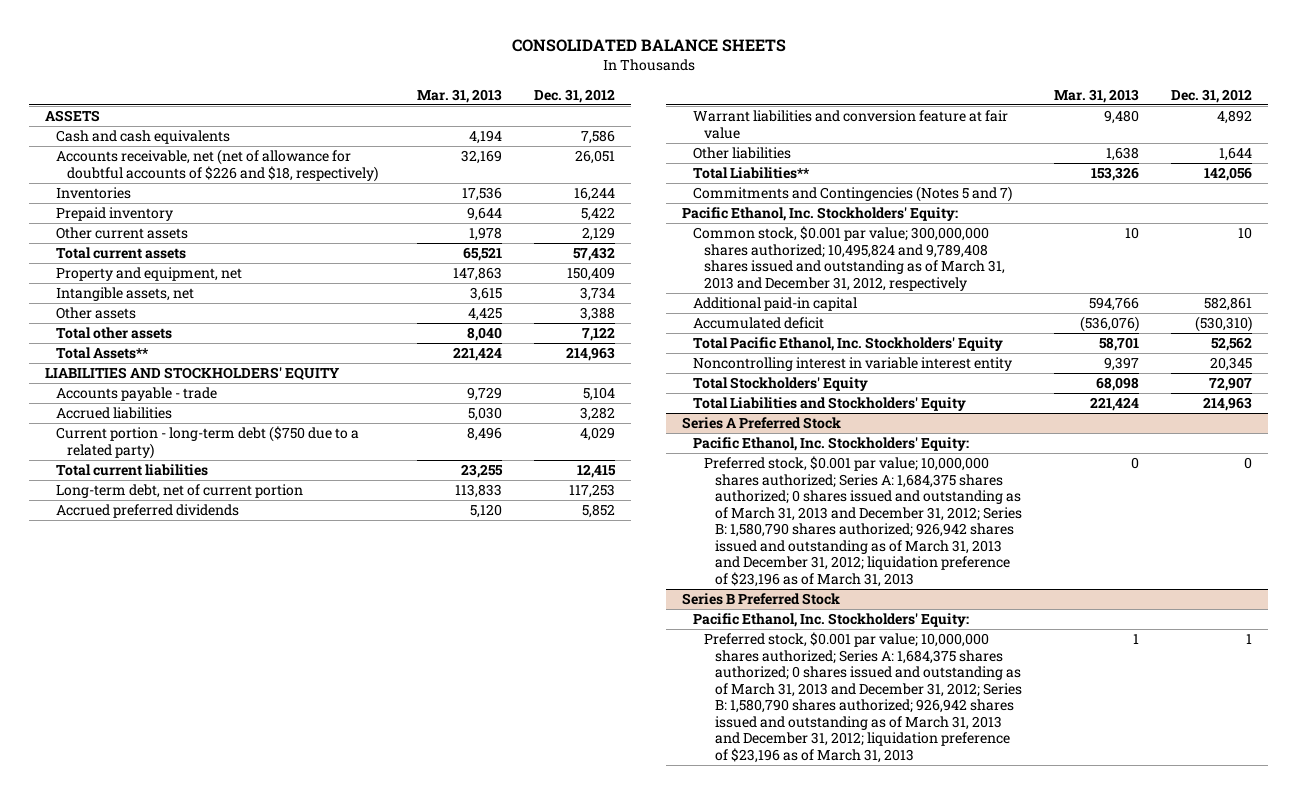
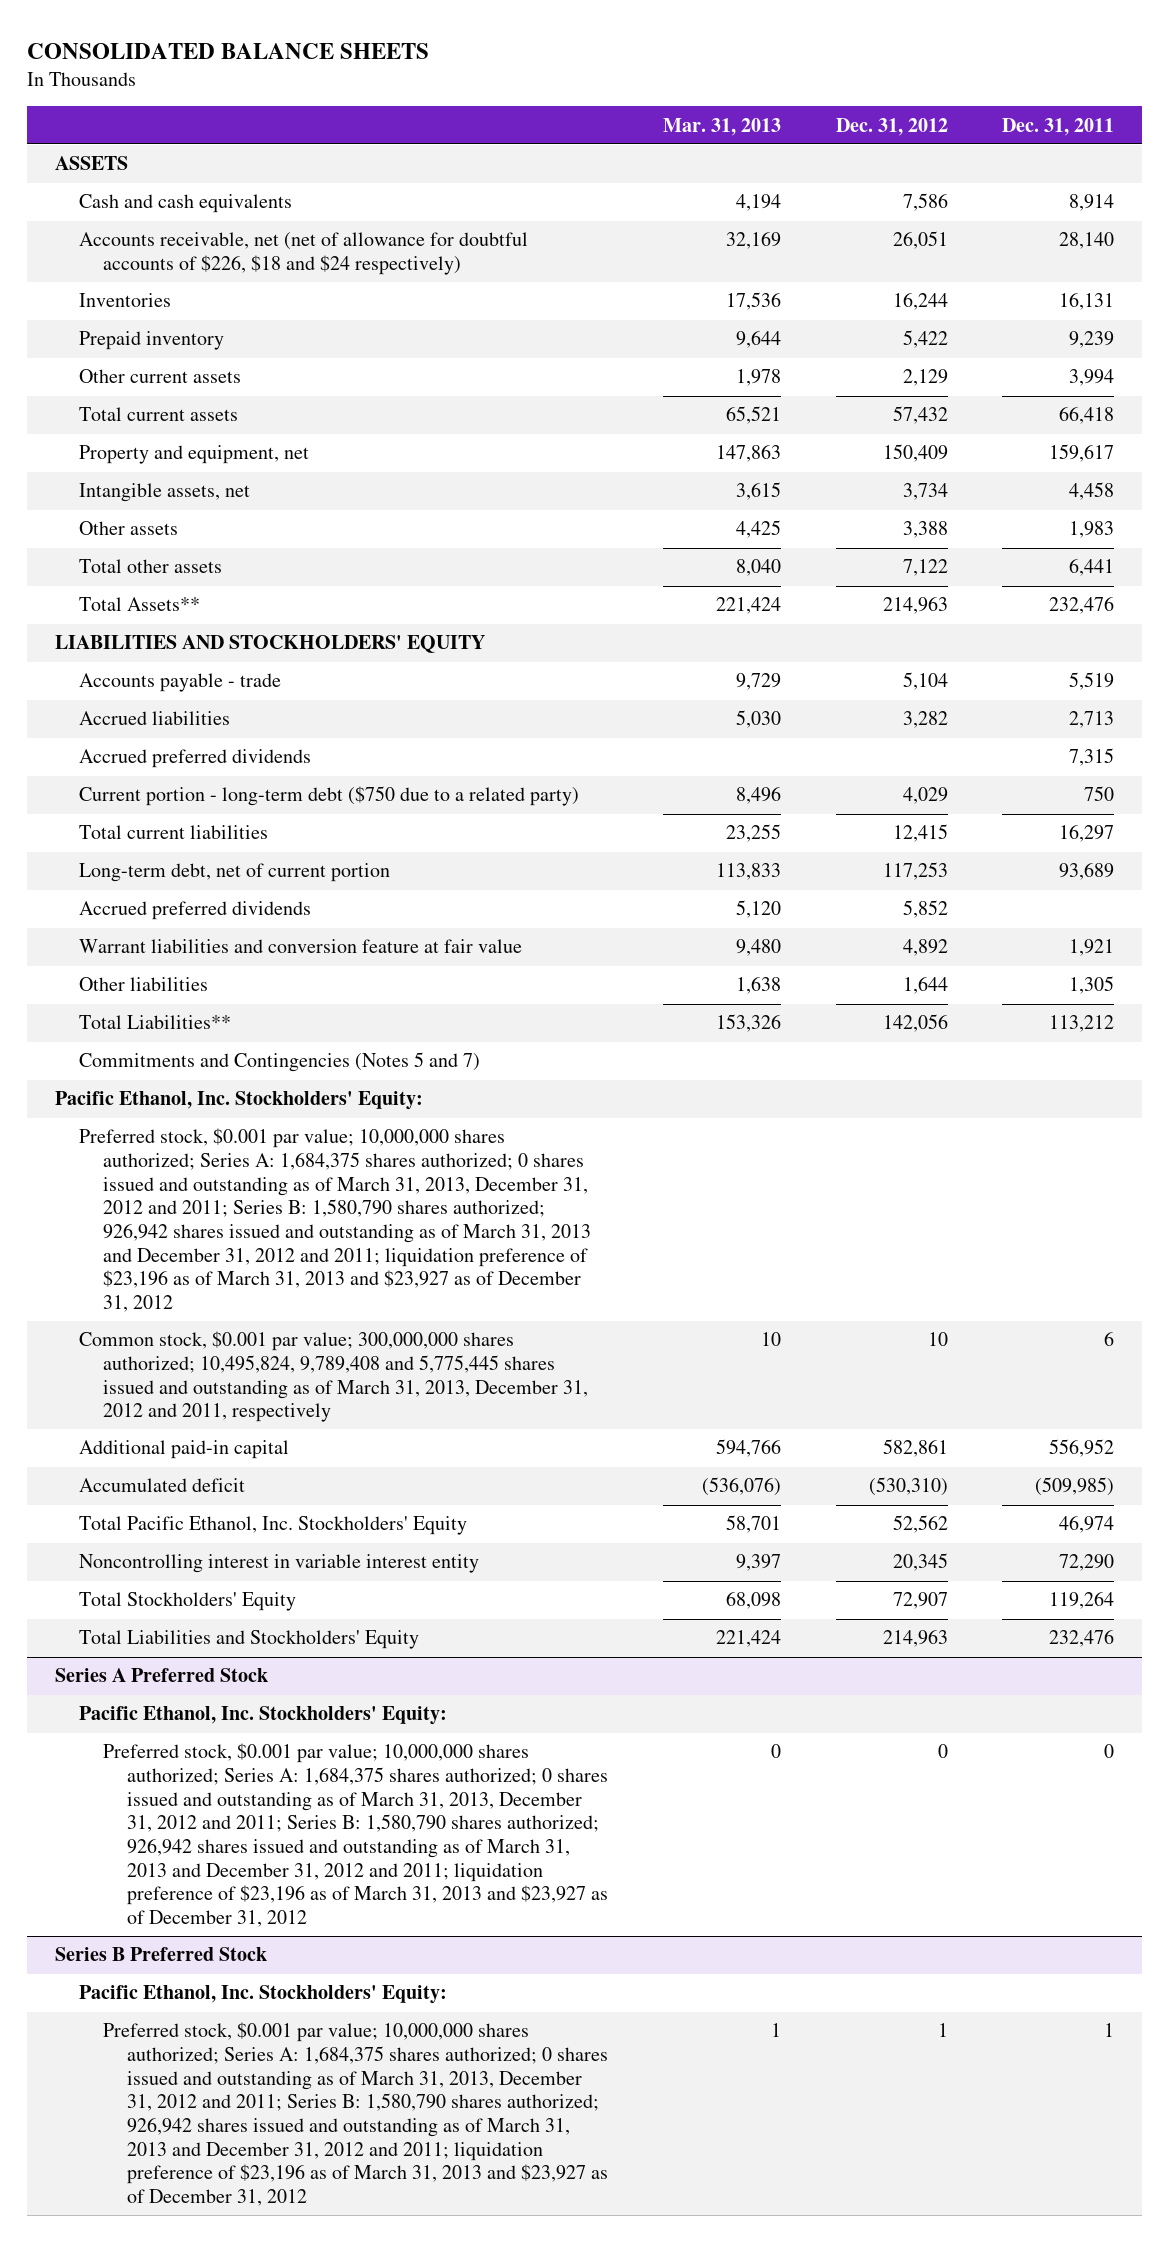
- | Mar. 31, 2013 | Dec. 31, 2012
+ | Mar. 31, 2013 | Dec. 31, 2012 | Dec. 31, 2011
- Accounts receivable, net (net of allowance for doubtful accounts of $226 and $18, respectively) | 32,169 | 26,051
+ Accounts receivable, net (net of allowance for doubtful accounts of $226, $18 and $24 respectively) | 32,169 | 26,051 | 28,140
+ Accrued preferred dividends | | | 7,315
- Common stock, $0.001 par value; 300,000,000 shares authorized; 10,495,824 and 9,789,408 shares issued and outstanding as of March 31, 2013 and December 31, 2012, respectively | 10 | 10
+ Preferred stock, $0.001 par value; 10,000,000 shares authorized; Series A: 1,684,375 shares authorized; 0 shares issued and outstanding as of March 31, 2013, December 31, 2012 and 2011; Series B: 1,580,790 shares authorized; 926,942 shares issued and outstanding as of March 31, 2013 and December 31, 2012 and 2011; liquidation preference of $23,196 as of March 31, 2013 and $23,927 as of December 31, 2012
+ Common stock, $0.001 par value; 300,000,000 shares authorized; 10,495,824, 9,789,408 and 5,775,445 shares issued and outstanding as of March 31, 2013, December 31, 2012 and 2011, respectively | 10 | 10 | 6
@ Series A Preferred Stock
- Preferred stock, $0.001 par value; 10,000,000 shares authorized; Series A: 1,684,375 shares authorized; 0 shares issued and outstanding as of March 31, 2013 and December 31, 2012; Series B: 1,580,790 shares authorized; 926,942 shares issued and outstanding as of March 31, 2013 and December 31, 2012; liquidation preference of $23,196 as of March 31, 2013 | 0 | 0
+ Preferred stock, $0.001 par value; 10,000,000 shares authorized; Series A: 1,684,375 shares authorized; 0 shares issued and outstanding as of March 31, 2013, December 31, 2012 and 2011; Series B: 1,580,790 shares authorized; 926,942 shares issued and outstanding as of March 31, 2013 and December 31, 2012 and 2011; liquidation preference of $23,196 as of March 31, 2013 and $23,927 as of December 31, 2012 | 0 | 0 | 0
@ Series B Preferred Stock
- Preferred stock, $0.001 par value; 10,000,000 shares authorized; Series A: 1,684,375 shares authorized; 0 shares issued and outstanding as of March 31, 2013 and December 31, 2012; Series B: 1,580,790 shares authorized; 926,942 shares issued and outstanding as of March 31, 2013 and December 31, 2012; liquidation preference of $23,196 as of March 31, 2013 | 1 | 1
+ Preferred stock, $0.001 par value; 10,000,000 shares authorized; Series A: 1,684,375 shares authorized; 0 shares issued and outstanding as of March 31, 2013, December 31, 2012 and 2011; Series B: 1,580,790 shares authorized; 926,942 shares issued and outstanding as of March 31, 2013 and December 31, 2012 and 2011; liquidation preference of $23,196 as of March 31, 2013 and $23,927 as of December 31, 2012 | 1 | 1 | 1

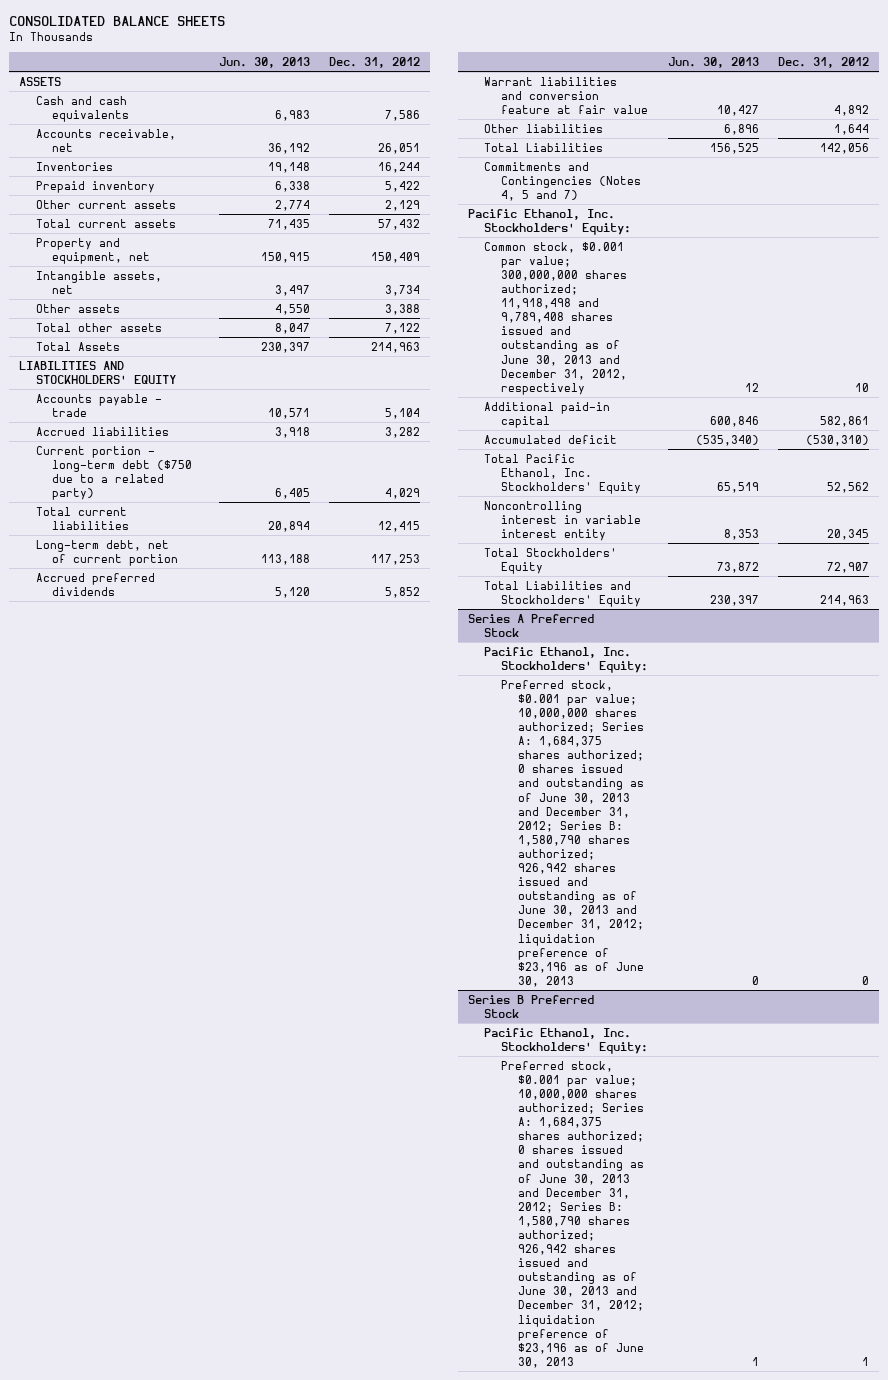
- | Mar. 31, 2013 | Dec. 31, 2012 | Dec. 31, 2011
+ | Jun. 30, 2013 | Dec. 31, 2012
- Accounts receivable, net (net of allowance for doubtful accounts of $226, $18 and $24 respectively) | 32,169 | 26,051 | 28,140
+ Accounts receivable, net | 36,192 | 26,051
- Total Assets** | 221,424 | 214,963 | 232,476
+ Total Assets | 230,397 | 214,963
- Accrued preferred dividends | | | 7,315
- Total Liabilities** | 153,326 | 142,056 | 113,212
- Commitments and Contingencies (Notes 5 and 7)
+ Total Liabilities | 156,525 | 142,056
+ Commitments and Contingencies (Notes 4, 5 and 7)
- Preferred stock, $0.001 par value; 10,000,000 shares authorized; Series A: 1,684,375 shares authorized; 0 shares issued and outstanding as of March 31, 2013, December 31, 2012 and 2011; Series B: 1,580,790 shares authorized; 926,942 shares issued and outstanding as of March 31, 2013 and December 31, 2012 and 2011; liquidation preference of $23,196 as of March 31, 2013 and $23,927 as of December 31, 2012
- Common stock, $0.001 par value; 300,000,000 shares authorized; 10,495,824, 9,789,408 and 5,775,445 shares issued and outstanding as of March 31, 2013, December 31, 2012 and 2011, respectively | 10 | 10 | 6
+ Common stock, $0.001 par value; 300,000,000 shares authorized; 11,918,498 and 9,789,408 shares issued and outstanding as of June 30, 2013 and December 31, 2012, respectively | 12 | 10
@ Series A Preferred Stock
- Preferred stock, $0.001 par value; 10,000,000 shares authorized; Series A: 1,684,375 shares authorized; 0 shares issued and outstanding as of March 31, 2013, December 31, 2012 and 2011; Series B: 1,580,790 shares authorized; 926,942 shares issued and outstanding as of March 31, 2013 and December 31, 2012 and 2011; liquidation preference of $23,196 as of March 31, 2013 and $23,927 as of December 31, 2012 | 0 | 0 | 0
+ Preferred stock, $0.001 par value; 10,000,000 shares authorized; Series A: 1,684,375 shares authorized; 0 shares issued and outstanding as of June 30, 2013 and December 31, 2012; Series B: 1,580,790 shares authorized; 926,942 shares issued and outstanding as of June 30, 2013 and December 31, 2012; liquidation preference of $23,196 as of June 30, 2013 | 0 | 0
@ Series B Preferred Stock
- Preferred stock, $0.001 par value; 10,000,000 shares authorized; Series A: 1,684,375 shares authorized; 0 shares issued and outstanding as of March 31, 2013, December 31, 2012 and 2011; Series B: 1,580,790 shares authorized; 926,942 shares issued and outstanding as of March 31, 2013 and December 31, 2012 and 2011; liquidation preference of $23,196 as of March 31, 2013 and $23,927 as of December 31, 2012 | 1 | 1 | 1
+ Preferred stock, $0.001 par value; 10,000,000 shares authorized; Series A: 1,684,375 shares authorized; 0 shares issued and outstanding as of June 30, 2013 and December 31, 2012; Series B: 1,580,790 shares authorized; 926,942 shares issued and outstanding as of June 30, 2013 and December 31, 2012; liquidation preference of $23,196 as of June 30, 2013 | 1 | 1

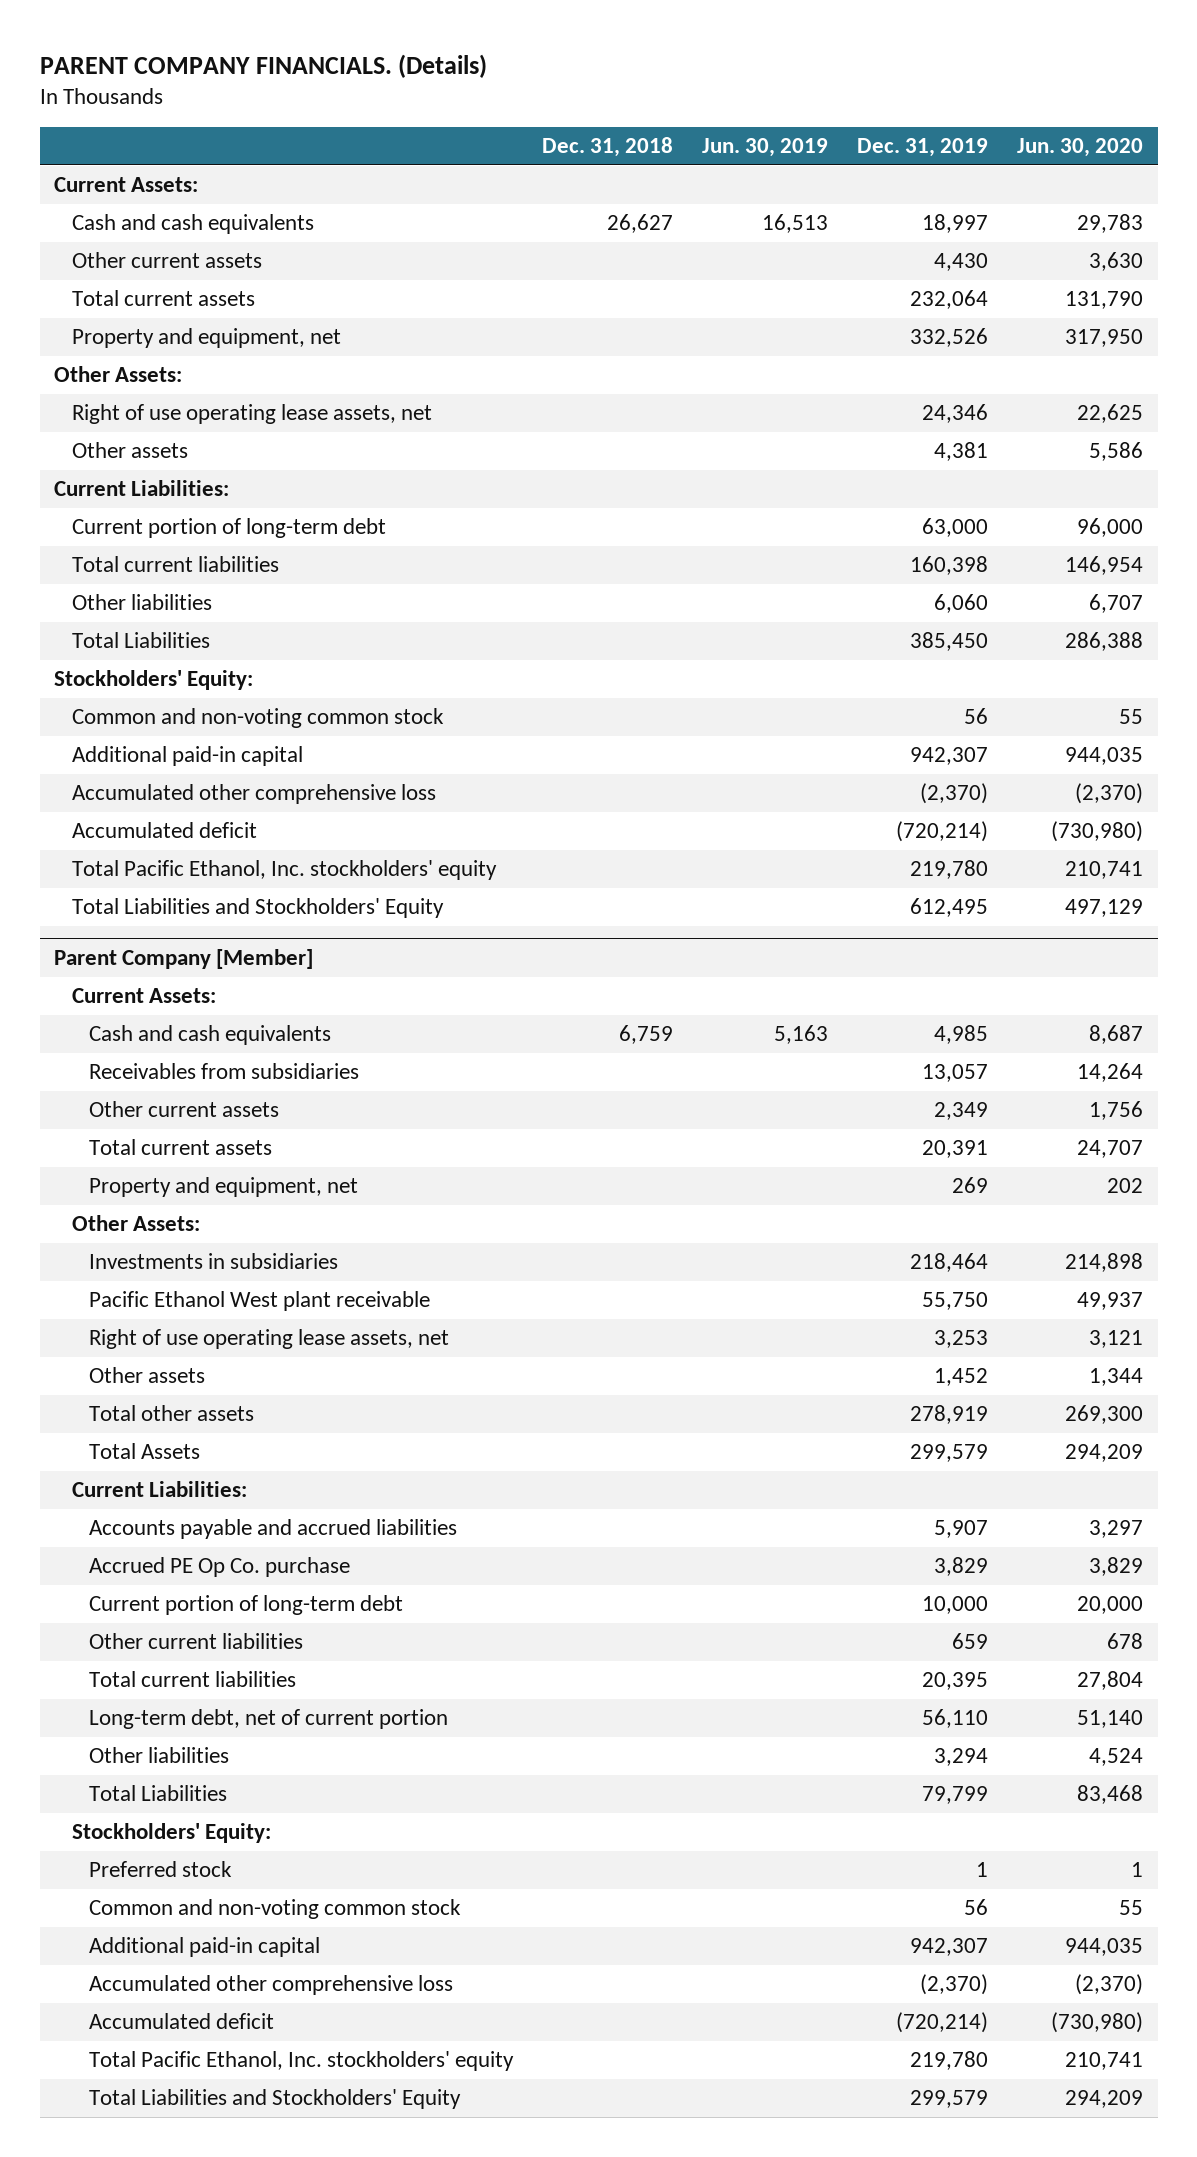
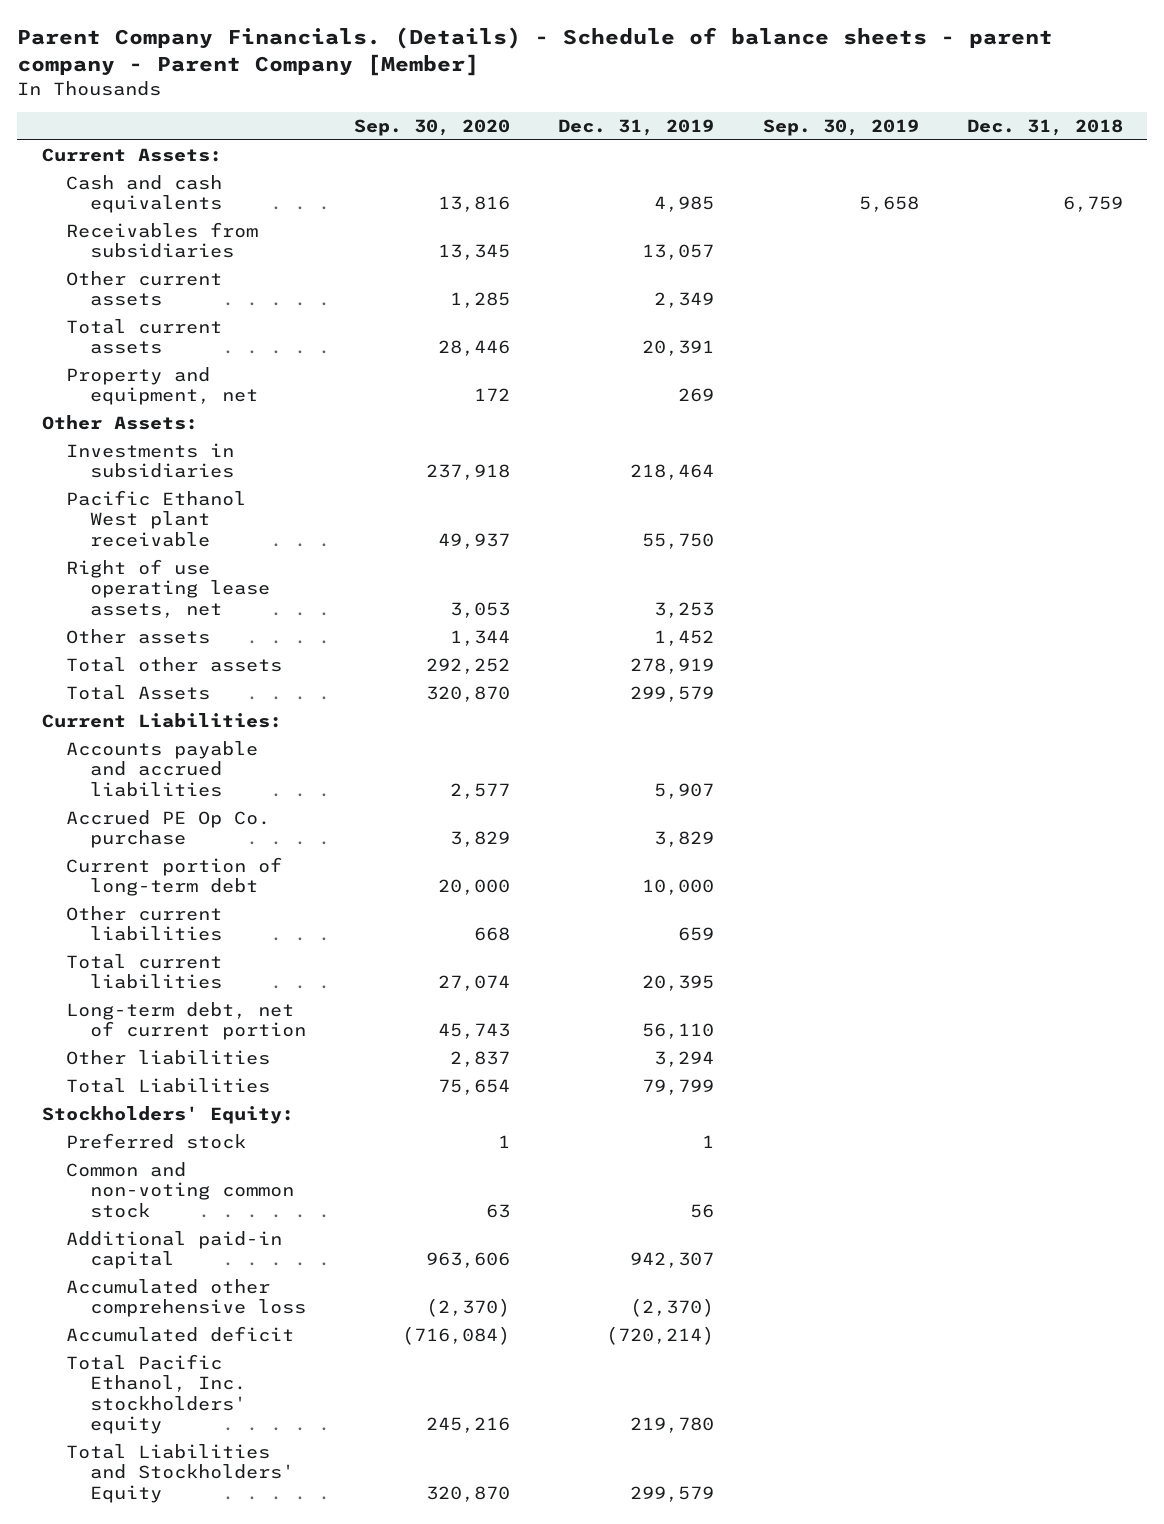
- PARENT COMPANY FINANCIALS. (Details)
+ Parent Company Financials. (Details) - Schedule of balance sheets - parent company - Parent Company [Member]
- | Dec. 31, 2018 | Jun. 30, 2019 | Dec. 31, 2019 | Jun. 30, 2020
+ | Sep. 30, 2020 | Dec. 31, 2019 | Sep. 30, 2019 | Dec. 31, 2018
- Cash and cash equivalents | 26,627 | 16,513 | 18,997 | 29,783
- Other current assets | | | 4,430 | 3,630
- Total current assets | | | 232,064 | 131,790
- Property and equipment, net | | | 332,526 | 317,950
- Other Assets:
- Right of use operating lease assets, net | | | 24,346 | 22,625
- Other assets | | | 4,381 | 5,586
- Current Liabilities:
- Current portion of long-term debt | | | 63,000 | 96,000
- Total current liabilities | | | 160,398 | 146,954
- Other liabilities | | | 6,060 | 6,707
- Total Liabilities | | | 385,450 | 286,388
- Stockholders' Equity:
- Common and non-voting common stock | | | 56 | 55
- Additional paid-in capital | | | 942,307 | 944,035
- Accumulated other comprehensive loss | | | (2,370) | (2,370)
- Accumulated deficit | | | (720,214) | (730,980)
- Total Pacific Ethanol, Inc. stockholders' equity | | | 219,780 | 210,741
- Total Liabilities and Stockholders' Equity | | | 612,495 | 497,129
- Parent Company [Member]
- Current Assets:

